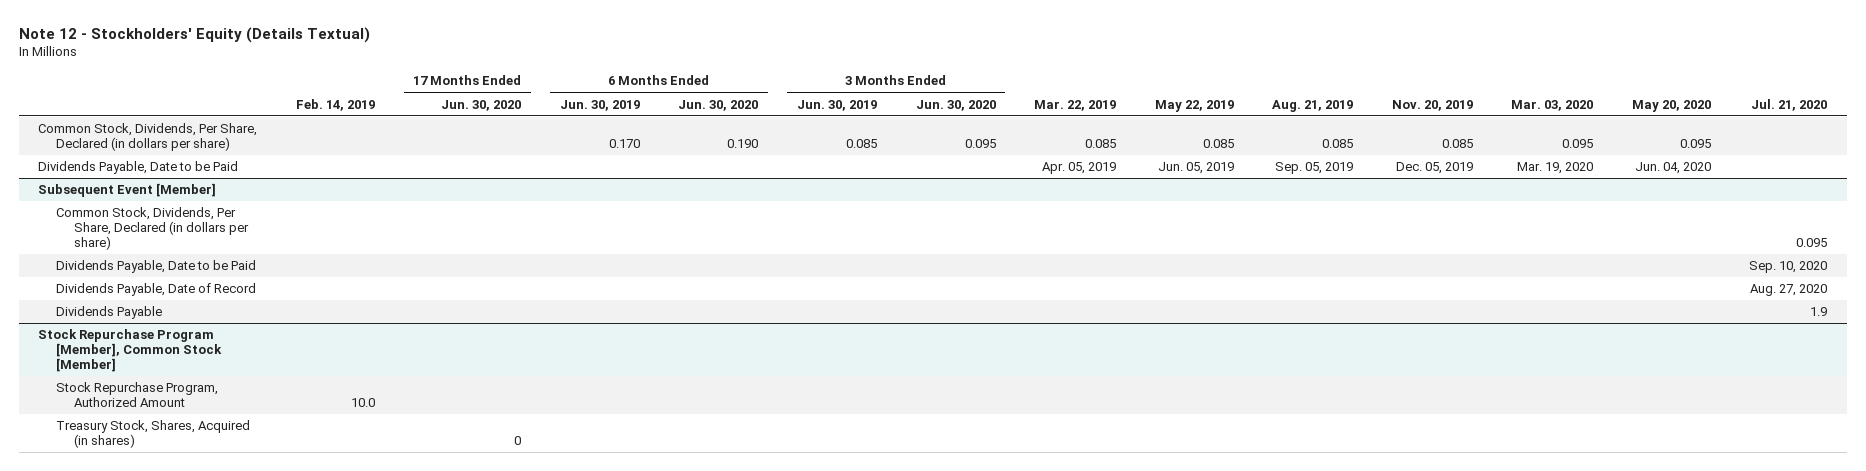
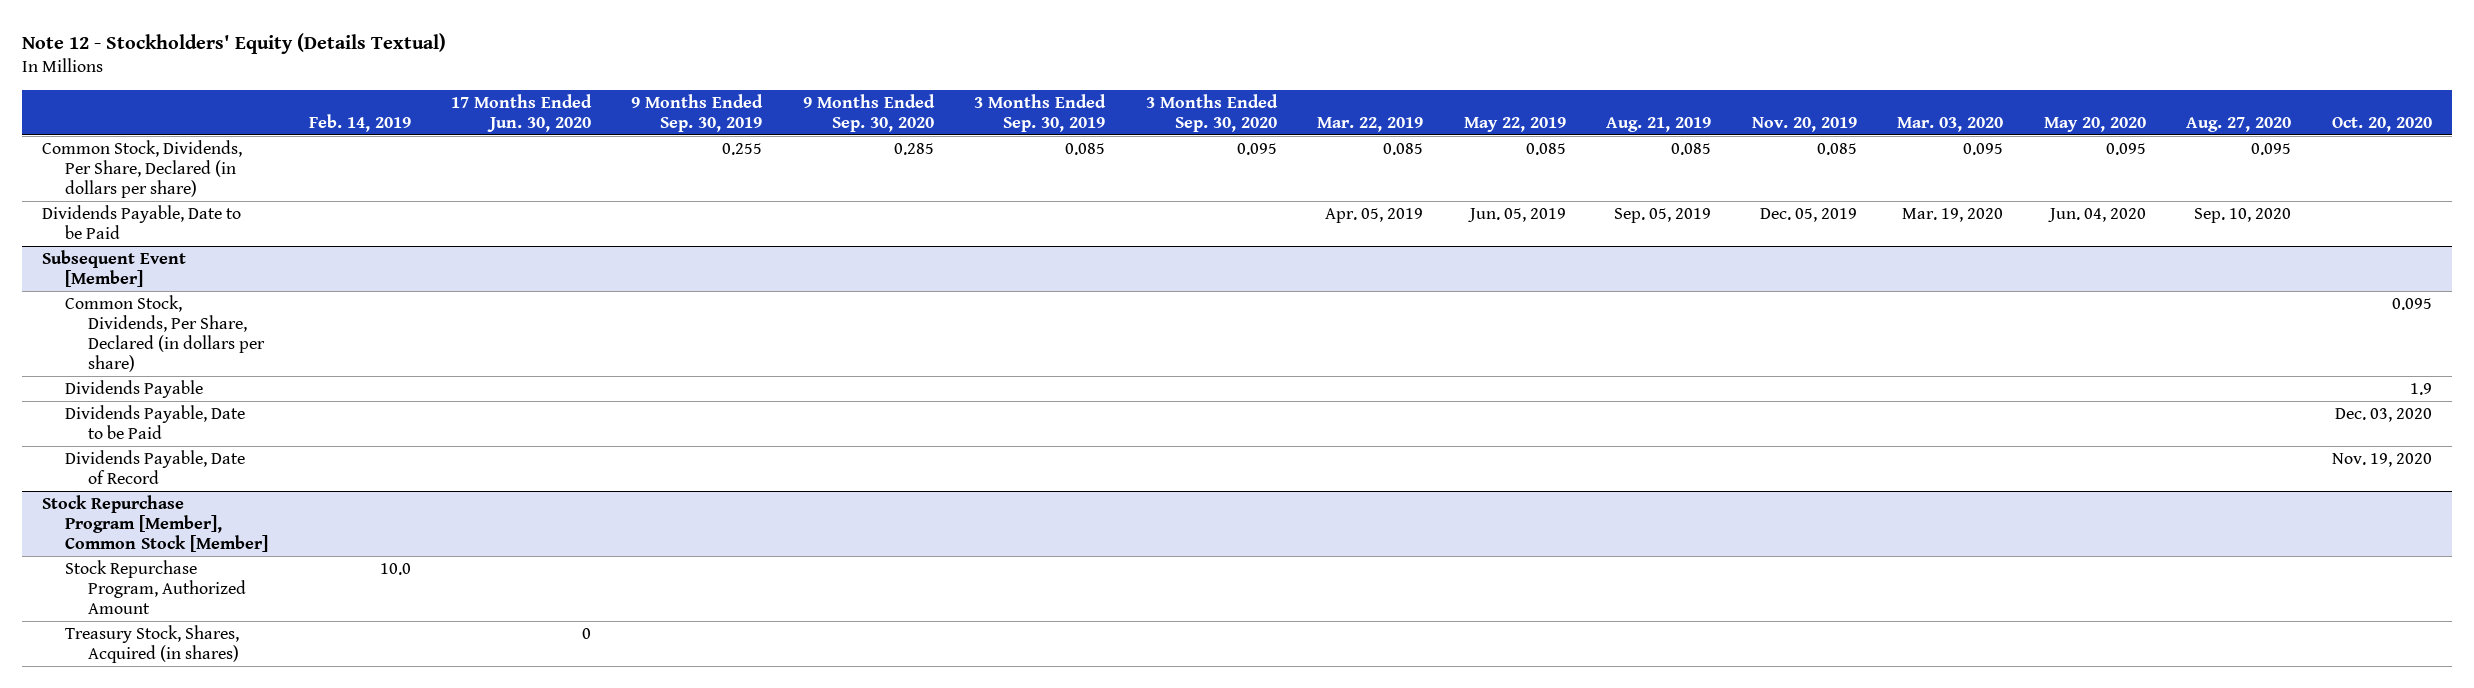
- | Feb. 14, 2019 | 17 Months Ended Jun. 30, 2020 | 6 Months Ended Jun. 30, 2019 | 6 Months Ended Jun. 30, 2020 | 3 Months Ended Jun. 30, 2019 | 3 Months Ended Jun. 30, 2020 | Mar. 22, 2019 | May 22, 2019 | Aug. 21, 2019 | Nov. 20, 2019 | Mar. 03, 2020 | May 20, 2020 | Jul. 21, 2020
+ | Feb. 14, 2019 | 17 Months Ended Jun. 30, 2020 | 9 Months Ended Sep. 30, 2019 | 9 Months Ended Sep. 30, 2020 | 3 Months Ended Sep. 30, 2019 | 3 Months Ended Sep. 30, 2020 | Mar. 22, 2019 | May 22, 2019 | Aug. 21, 2019 | Nov. 20, 2019 | Mar. 03, 2020 | May 20, 2020 | Aug. 27, 2020 | Oct. 20, 2020
@ Subsequent Event [Member]
moved up: Dividends Payable | | | | | | | | | | | | | | 1.9

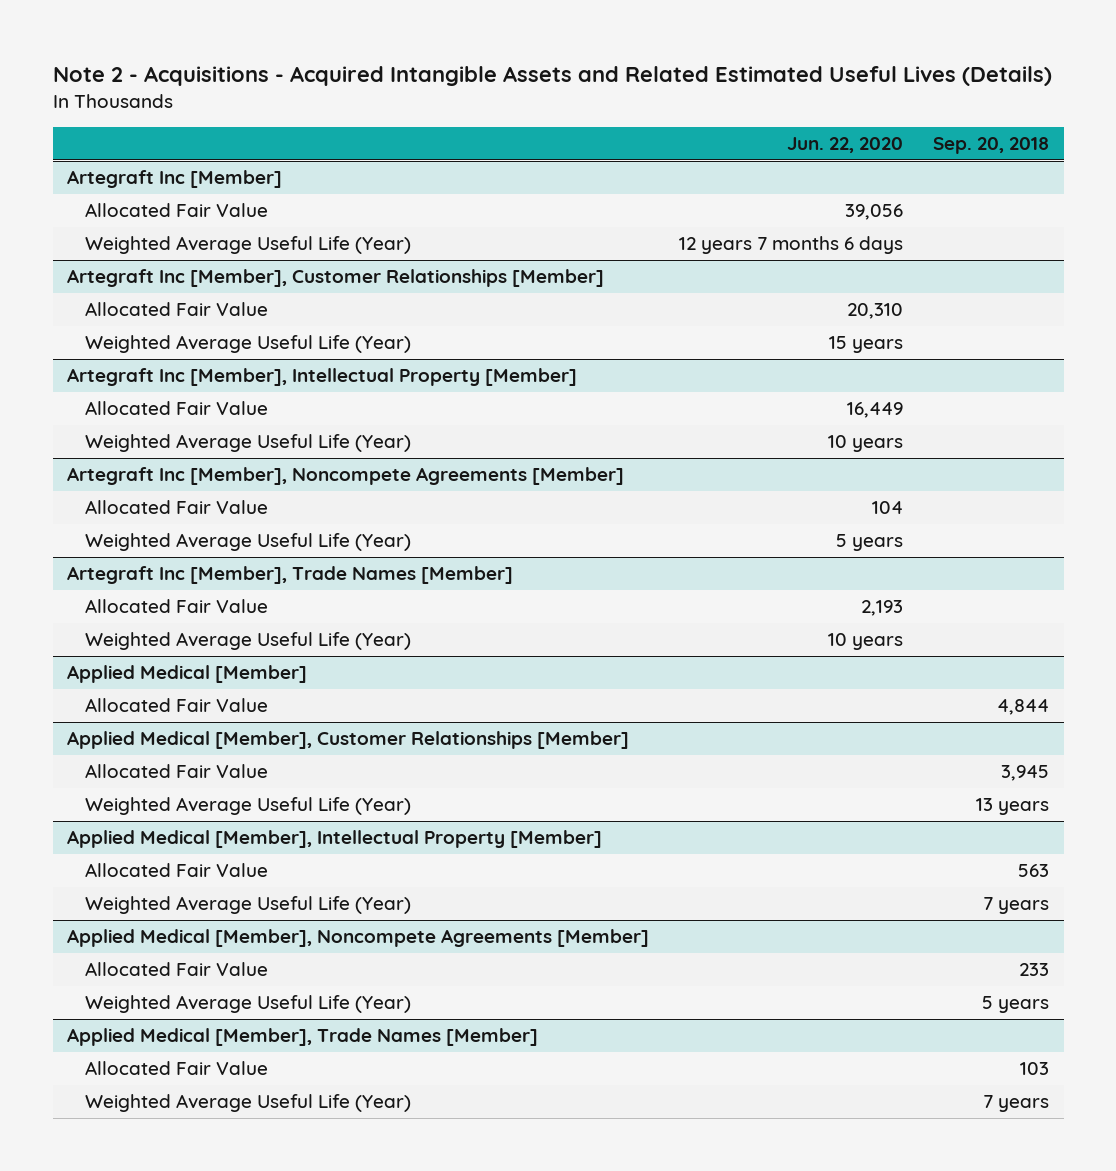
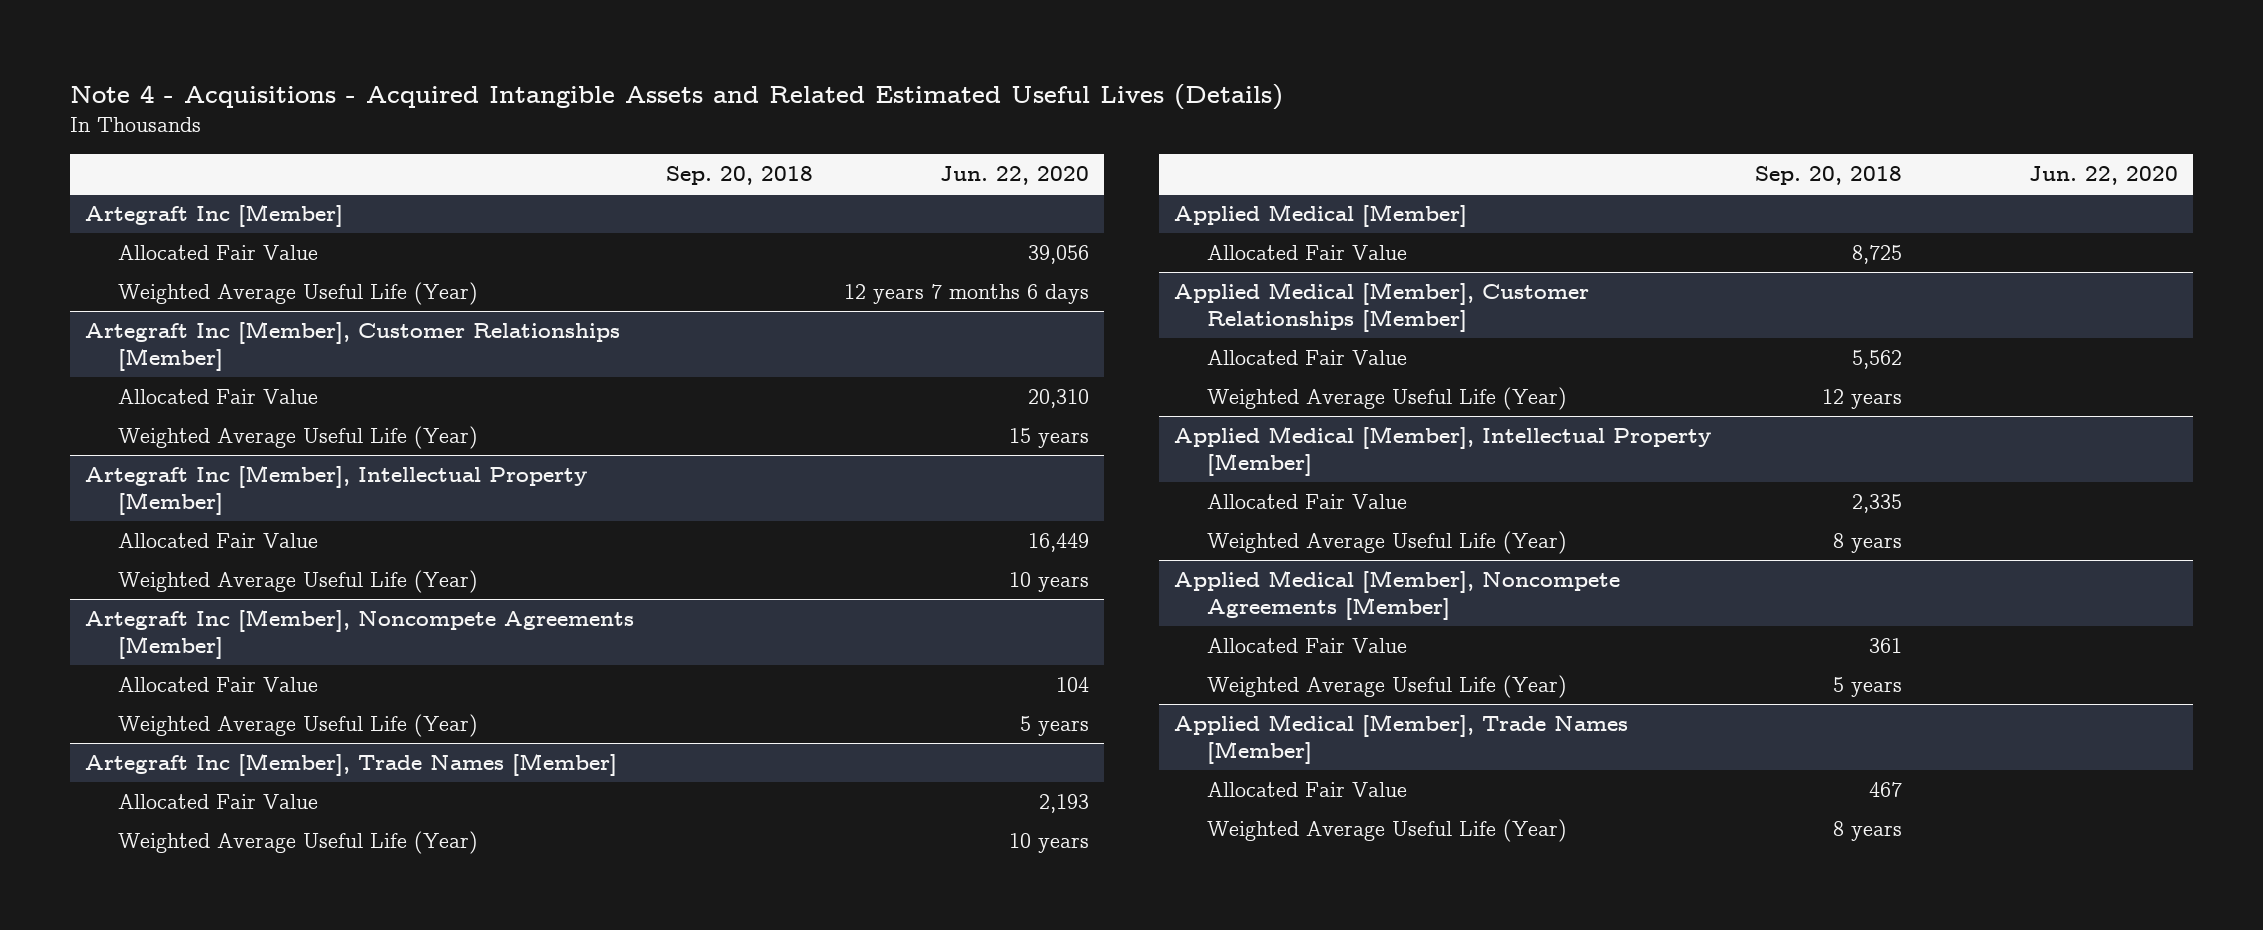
- Note 2 - Acquisitions - Acquired Intangible Assets and Related Estimated Useful Lives (Details)
+ Note 4 - Acquisitions - Acquired Intangible Assets and Related Estimated Useful Lives (Details)
- | Jun. 22, 2020 | Sep. 20, 2018
+ | Sep. 20, 2018 | Jun. 22, 2020
@ Applied Medical [Member]
- Allocated Fair Value | | 4,844
+ Allocated Fair Value | 8,725 |
@ Applied Medical [Member], Customer Relationships [Member]
- Allocated Fair Value | | 3,945
- Weighted Average Useful Life (Year) | | 13 years
+ Allocated Fair Value | 5,562 |
+ Weighted Average Useful Life (Year) | 12 years |
@ Applied Medical [Member], Intellectual Property [Member]
- Allocated Fair Value | | 563
- Weighted Average Useful Life (Year) | | 7 years
+ Allocated Fair Value | 2,335 |
+ Weighted Average Useful Life (Year) | 8 years |
@ Applied Medical [Member], Noncompete Agreements [Member]
- Allocated Fair Value | | 233
+ Allocated Fair Value | 361 |
@ Applied Medical [Member], Trade Names [Member]
- Allocated Fair Value | | 103
- Weighted Average Useful Life (Year) | | 7 years
+ Allocated Fair Value | 467 |
+ Weighted Average Useful Life (Year) | 8 years |

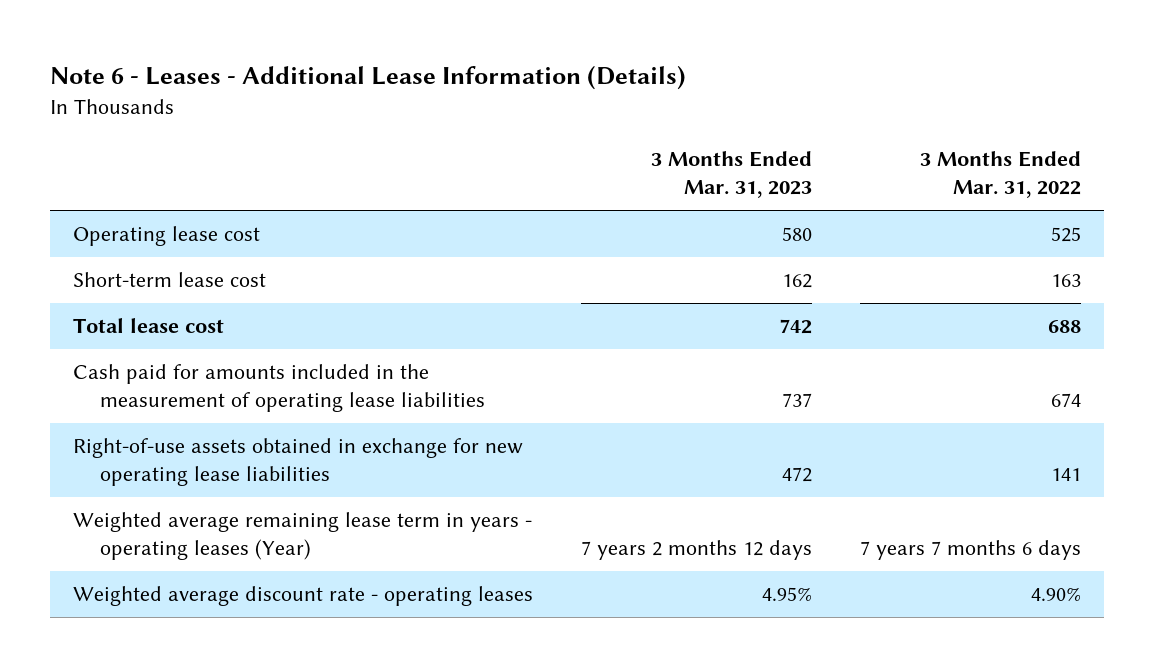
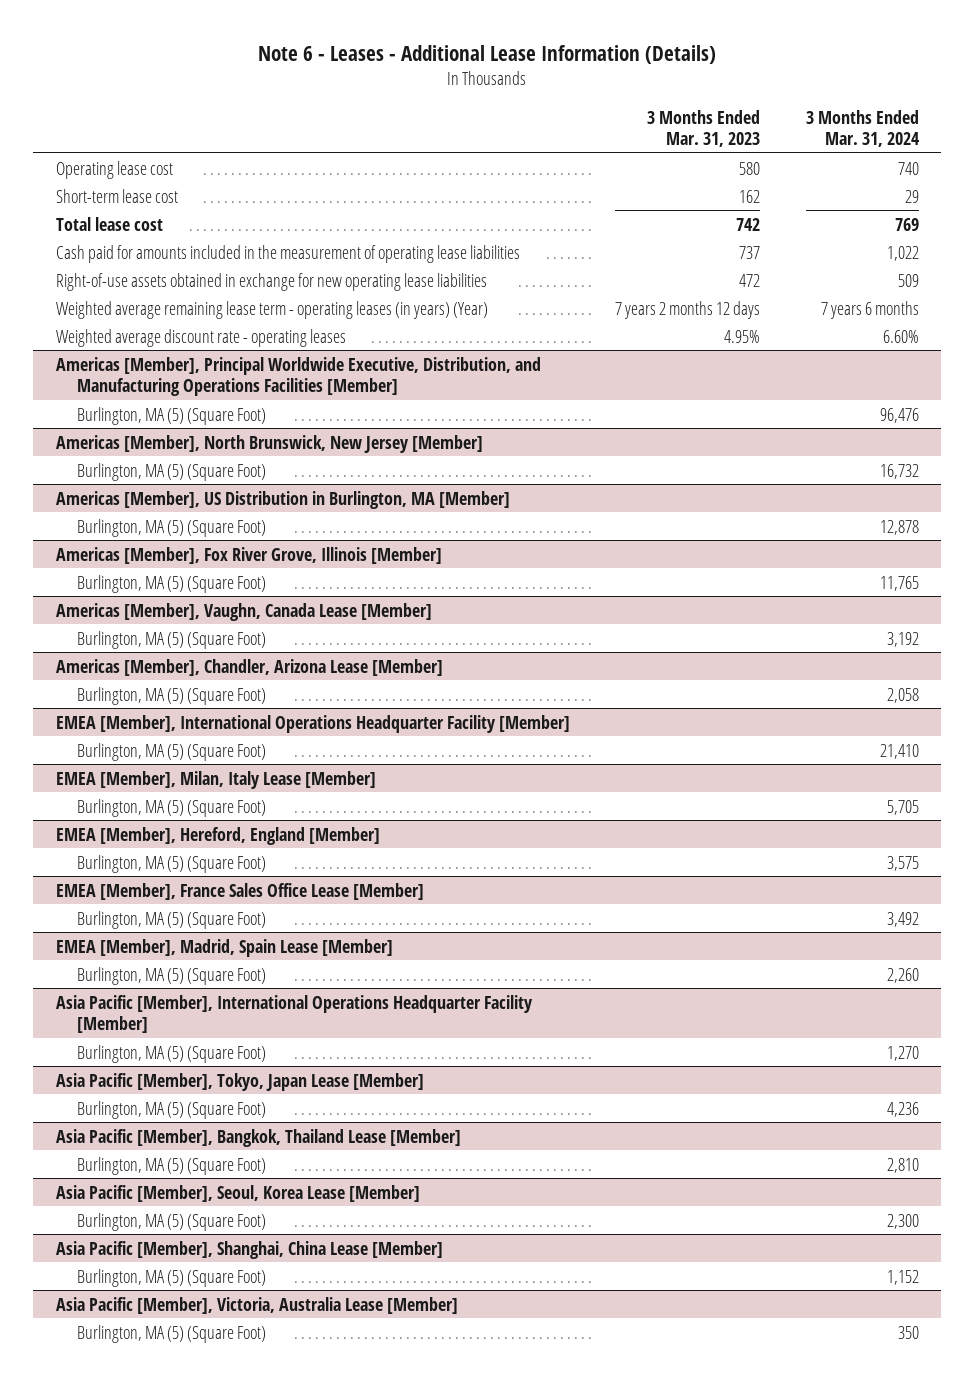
- | 3 Months Ended Mar. 31, 2023 | 3 Months Ended Mar. 31, 2022
+ | 3 Months Ended Mar. 31, 2023 | 3 Months Ended Mar. 31, 2024
- Weighted average remaining lease term in years - operating leases (Year) | 7 years 2 months 12 days | 7 years 7 months 6 days
+ Weighted average remaining lease term - operating leases (in years) (Year) | 7 years 2 months 12 days | 7 years 6 months
+ Americas [Member], Principal Worldwide Executive, Distribution, and Manufacturing Operations Facilities [Member]
+ Burlington, MA (5) (Square Foot) | | 96,476
+ Americas [Member], North Brunswick, New Jersey [Member]
+ Burlington, MA (5) (Square Foot) | | 16,732
+ Americas [Member], US Distribution in Burlington, MA [Member]
+ Burlington, MA (5) (Square Foot) | | 12,878
+ Americas [Member], Fox River Grove, Illinois [Member]
+ Burlington, MA (5) (Square Foot) | | 11,765
+ Americas [Member], Vaughn, Canada Lease [Member]
+ Burlington, MA (5) (Square Foot) | | 3,192
+ Americas [Member], Chandler, Arizona Lease [Member]
+ Burlington, MA (5) (Square Foot) | | 2,058
+ EMEA [Member], International Operations Headquarter Facility [Member]
+ Burlington, MA (5) (Square Foot) | | 21,410
+ EMEA [Member], Milan, Italy Lease [Member]
+ Burlington, MA (5) (Square Foot) | | 5,705
+ EMEA [Member], Hereford, England [Member]
+ Burlington, MA (5) (Square Foot) | | 3,575
+ EMEA [Member], France Sales Office Lease [Member]
+ Burlington, MA (5) (Square Foot) | | 3,492
+ EMEA [Member], Madrid, Spain Lease [Member]
+ Burlington, MA (5) (Square Foot) | | 2,260
+ Asia Pacific [Member], International Operations Headquarter Facility [Member]
+ Burlington, MA (5) (Square Foot) | | 1,270
+ Asia Pacific [Member], Tokyo, Japan Lease [Member]
+ Burlington, MA (5) (Square Foot) | | 4,236
+ Asia Pacific [Member], Bangkok, Thailand Lease [Member]
+ Burlington, MA (5) (Square Foot) | | 2,810
+ Asia Pacific [Member], Seoul, Korea Lease [Member]
+ Burlington, MA (5) (Square Foot) | | 2,300
+ Asia Pacific [Member], Shanghai, China Lease [Member]
+ Burlington, MA (5) (Square Foot) | | 1,152
+ Asia Pacific [Member], Victoria, Australia Lease [Member]
+ Burlington, MA (5) (Square Foot) | | 350

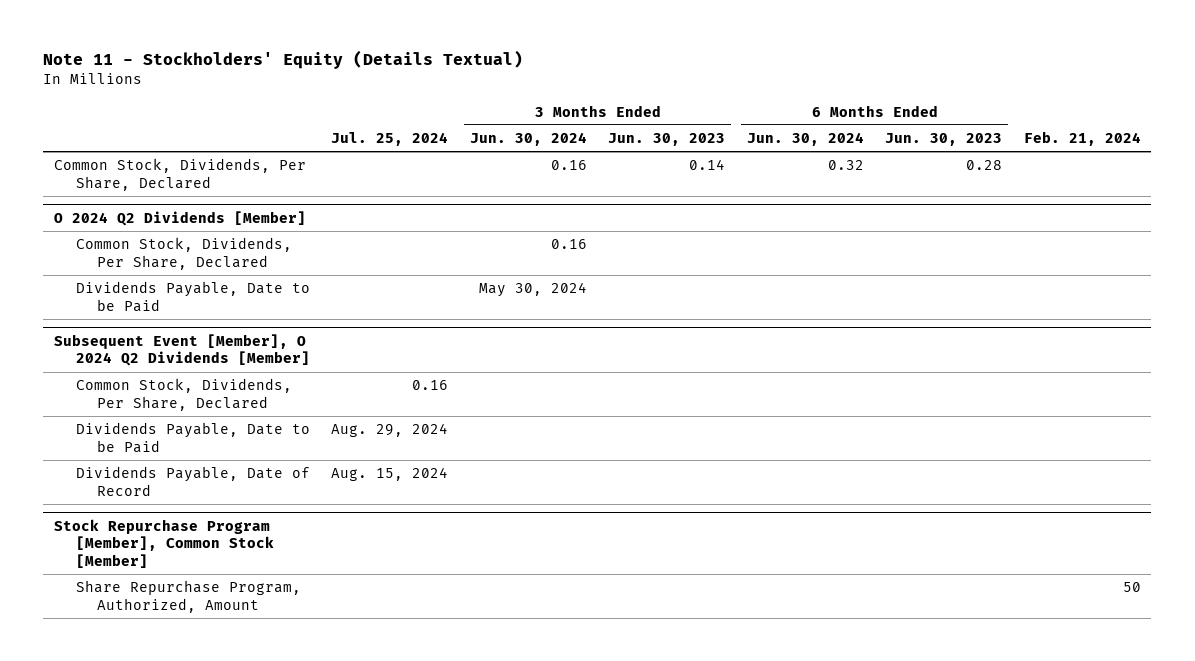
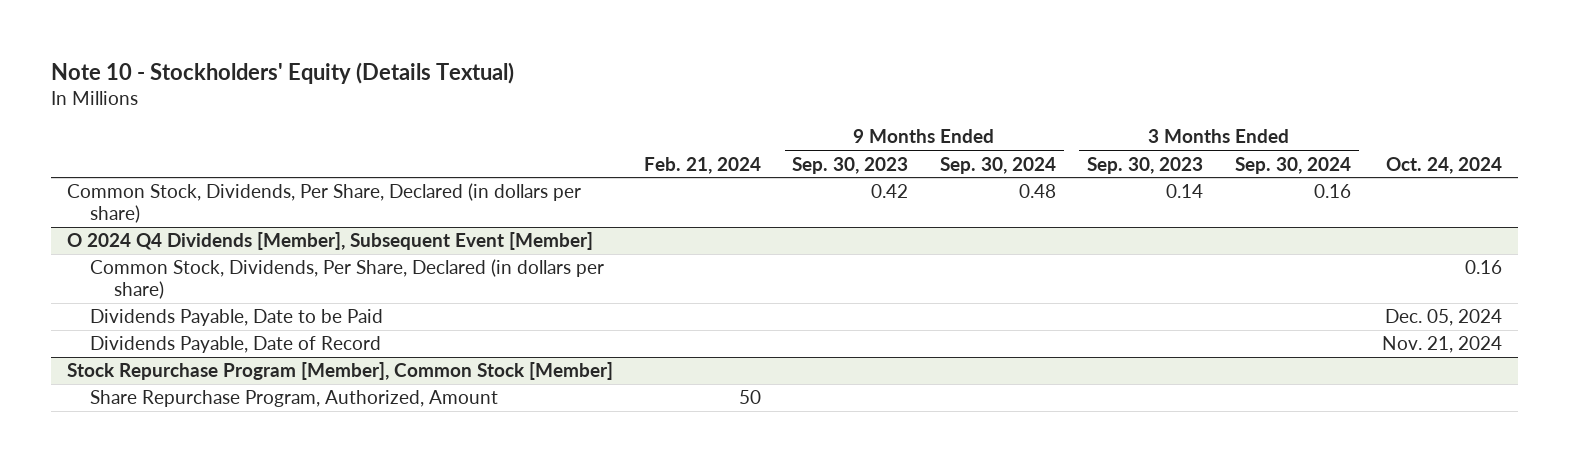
- Note 11 - Stockholders' Equity (Details Textual)
+ Note 10 - Stockholders' Equity (Details Textual)
- | Jul. 25, 2024 | 3 Months Ended Jun. 30, 2024 | 3 Months Ended Jun. 30, 2023 | 6 Months Ended Jun. 30, 2024 | 6 Months Ended Jun. 30, 2023 | Feb. 21, 2024
+ | Feb. 21, 2024 | 9 Months Ended Sep. 30, 2023 | 9 Months Ended Sep. 30, 2024 | 3 Months Ended Sep. 30, 2023 | 3 Months Ended Sep. 30, 2024 | Oct. 24, 2024
- Common Stock, Dividends, Per Share, Declared | | 0.16 | 0.14 | 0.32 | 0.28 |
- O 2024 Q2 Dividends [Member]
- Common Stock, Dividends, Per Share, Declared | | 0.16 | | | |
- Dividends Payable, Date to be Paid | | May 30, 2024 | | | |
- Subsequent Event [Member], O 2024 Q2 Dividends [Member]
- Common Stock, Dividends, Per Share, Declared | 0.16 | | | | |
+ Common Stock, Dividends, Per Share, Declared (in dollars per share) | | 0.42 | 0.48 | 0.14 | 0.16 |
+ O 2024 Q4 Dividends [Member], Subsequent Event [Member]
+ Common Stock, Dividends, Per Share, Declared (in dollars per share) | | | | | | 0.16

